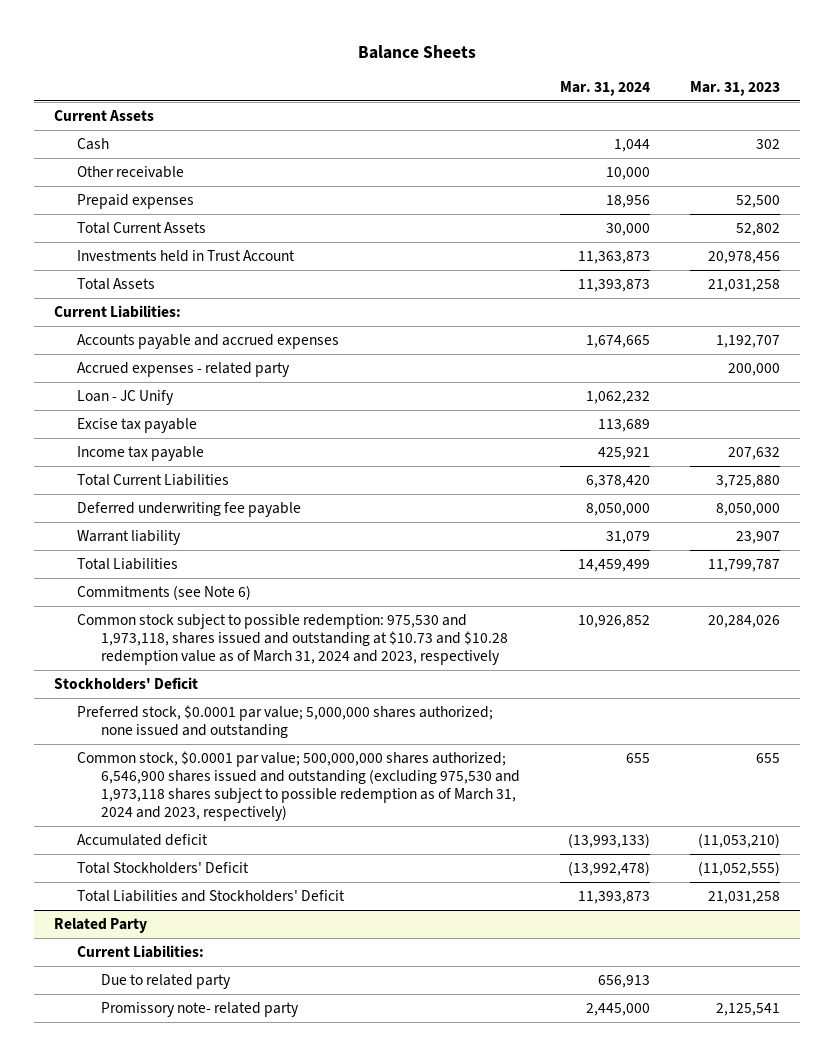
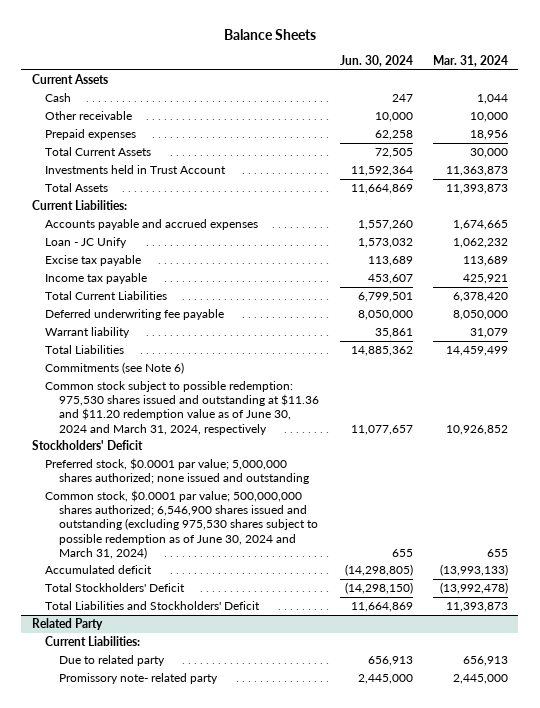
- | Mar. 31, 2024 | Mar. 31, 2023
+ | Jun. 30, 2024 | Mar. 31, 2024
- Accrued expenses - related party | | 200,000
- Common stock subject to possible redemption: 975,530 and 1,973,118, shares issued and outstanding at $10.73 and $10.28 redemption value as of March 31, 2024 and 2023, respectively | 10,926,852 | 20,284,026
+ Common stock subject to possible redemption: 975,530 shares issued and outstanding at $11.36 and $11.20 redemption value as of June 30, 2024 and March 31, 2024, respectively | 11,077,657 | 10,926,852
- Common stock, $0.0001 par value; 500,000,000 shares authorized; 6,546,900 shares issued and outstanding (excluding 975,530 and 1,973,118 shares subject to possible redemption as of March 31, 2024 and 2023, respectively) | 655 | 655
+ Common stock, $0.0001 par value; 500,000,000 shares authorized; 6,546,900 shares issued and outstanding (excluding 975,530 shares subject to possible redemption as of June 30, 2024 and March 31, 2024) | 655 | 655

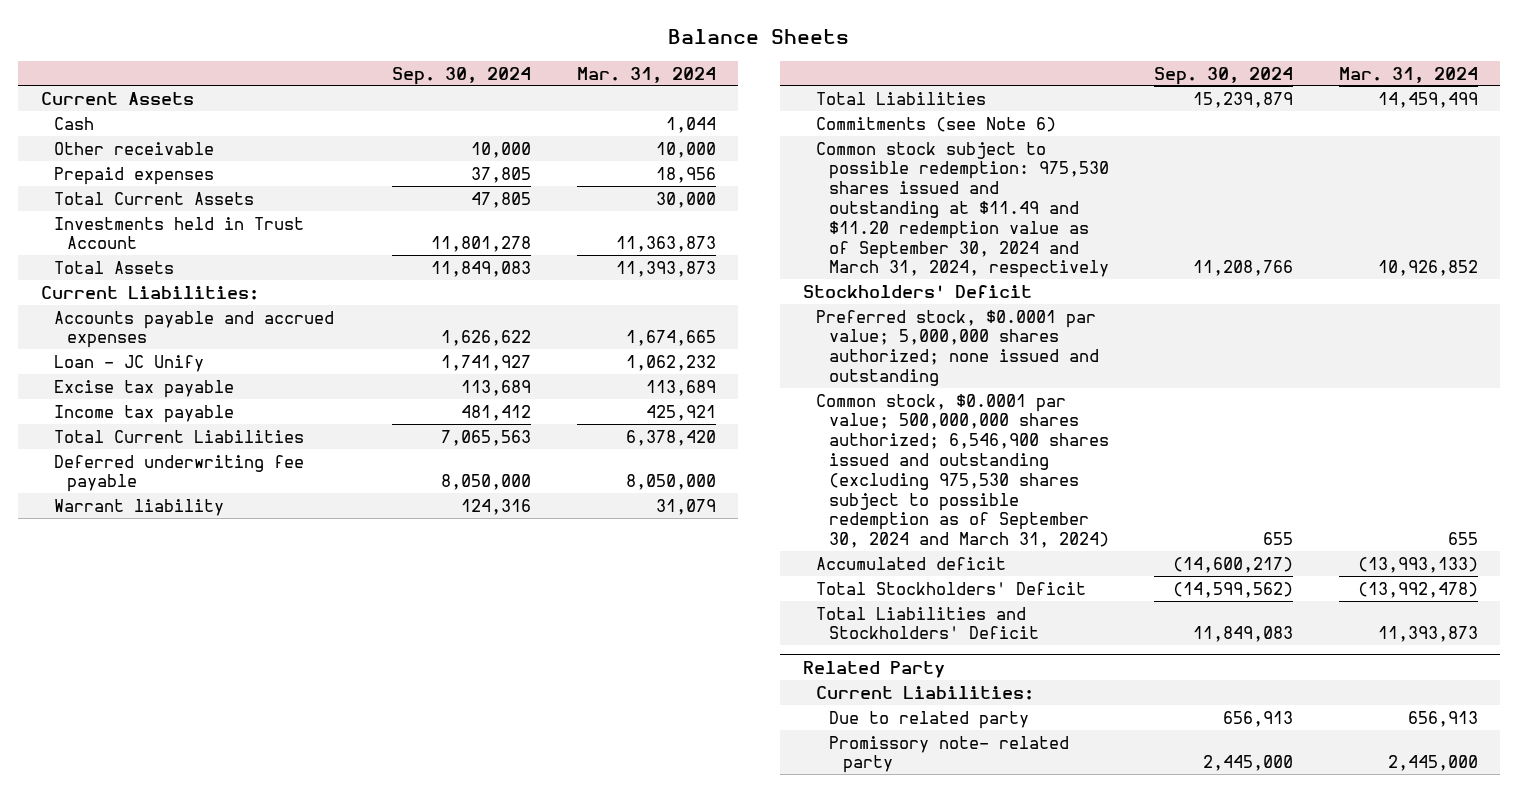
- | Jun. 30, 2024 | Mar. 31, 2024
+ | Sep. 30, 2024 | Mar. 31, 2024
- Common stock subject to possible redemption: 975,530 shares issued and outstanding at $11.36 and $11.20 redemption value as of June 30, 2024 and March 31, 2024, respectively | 11,077,657 | 10,926,852
+ Common stock subject to possible redemption: 975,530 shares issued and outstanding at $11.49 and $11.20 redemption value as of September 30, 2024 and March 31, 2024, respectively | 11,208,766 | 10,926,852
- Common stock, $0.0001 par value; 500,000,000 shares authorized; 6,546,900 shares issued and outstanding (excluding 975,530 shares subject to possible redemption as of June 30, 2024 and March 31, 2024) | 655 | 655
+ Common stock, $0.0001 par value; 500,000,000 shares authorized; 6,546,900 shares issued and outstanding (excluding 975,530 shares subject to possible redemption as of September 30, 2024 and March 31, 2024) | 655 | 655

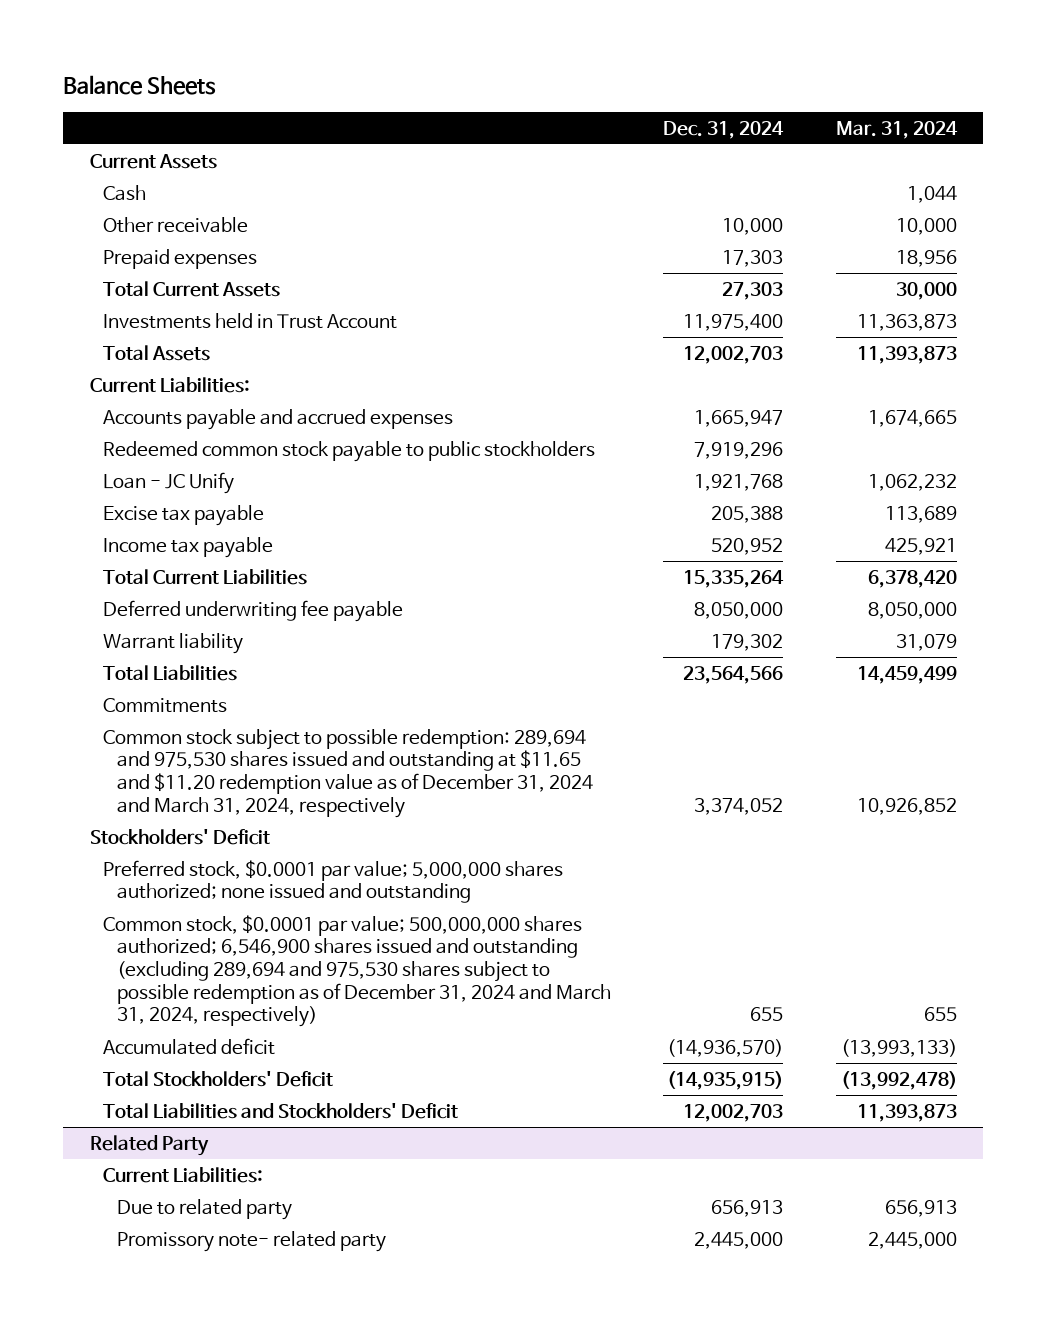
- | Sep. 30, 2024 | Mar. 31, 2024
+ | Dec. 31, 2024 | Mar. 31, 2024
+ Redeemed common stock payable to public stockholders | 7,919,296 |
- Commitments (see Note 6)
- Common stock subject to possible redemption: 975,530 shares issued and outstanding at $11.49 and $11.20 redemption value as of September 30, 2024 and March 31, 2024, respectively | 11,208,766 | 10,926,852
+ Commitments
+ Common stock subject to possible redemption: 289,694 and 975,530 shares issued and outstanding at $11.65 and $11.20 redemption value as of December 31, 2024 and March 31, 2024, respectively | 3,374,052 | 10,926,852
- Common stock, $0.0001 par value; 500,000,000 shares authorized; 6,546,900 shares issued and outstanding (excluding 975,530 shares subject to possible redemption as of September 30, 2024 and March 31, 2024) | 655 | 655
+ Common stock, $0.0001 par value; 500,000,000 shares authorized; 6,546,900 shares issued and outstanding (excluding 289,694 and 975,530 shares subject to possible redemption as of December 31, 2024 and March 31, 2024, respectively) | 655 | 655

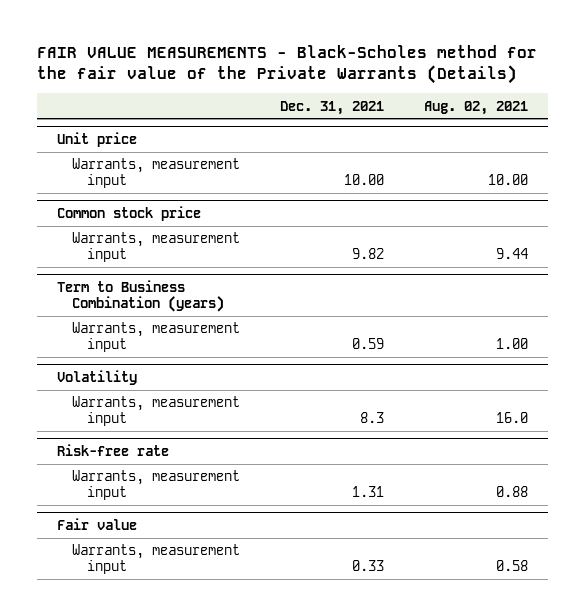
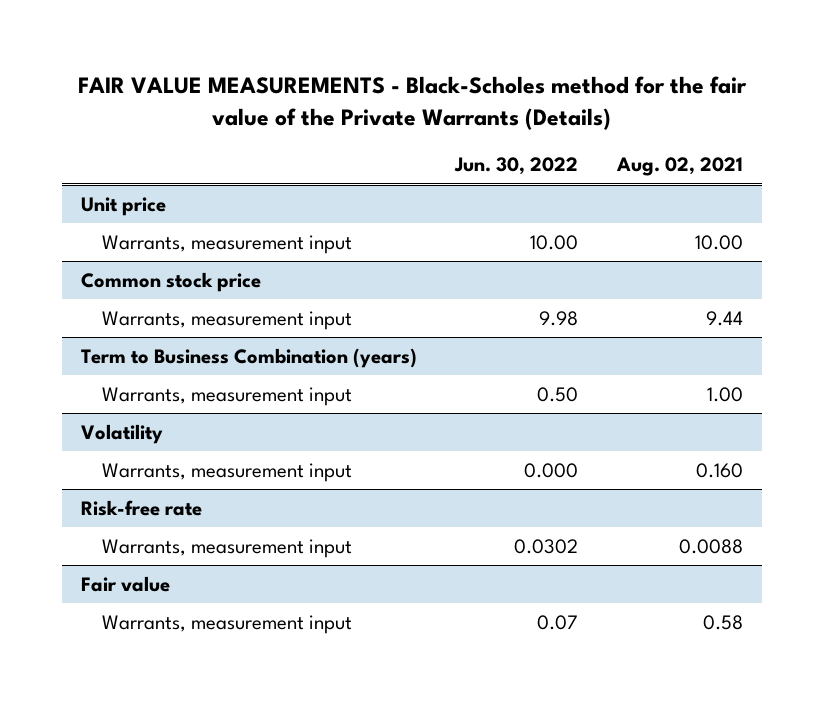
- | Dec. 31, 2021 | Aug. 02, 2021
+ | Jun. 30, 2022 | Aug. 02, 2021
@ Volatility
- Warrants, measurement input | 8.3 | 16.0
+ Warrants, measurement input | 0.000 | 0.160
@ Risk-free rate
- Warrants, measurement input | 1.31 | 0.88
+ Warrants, measurement input | 0.0302 | 0.0088

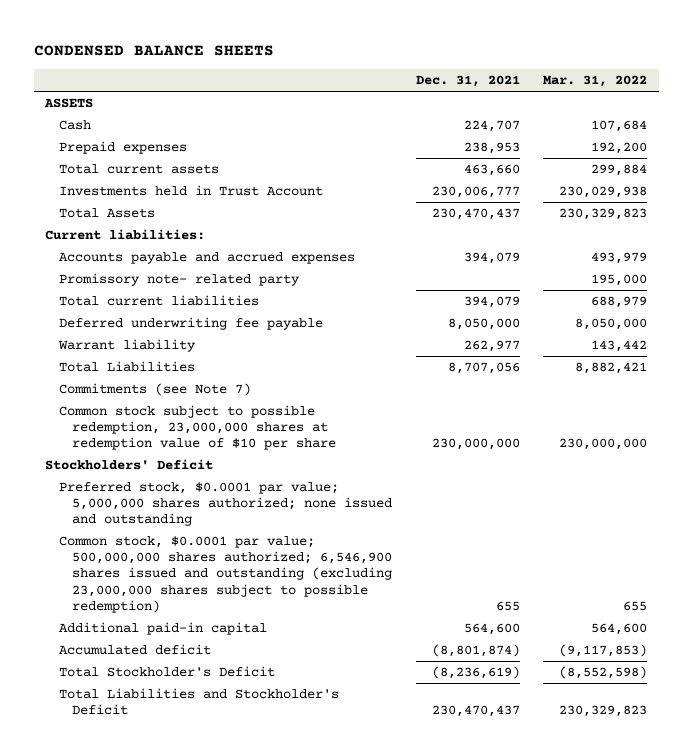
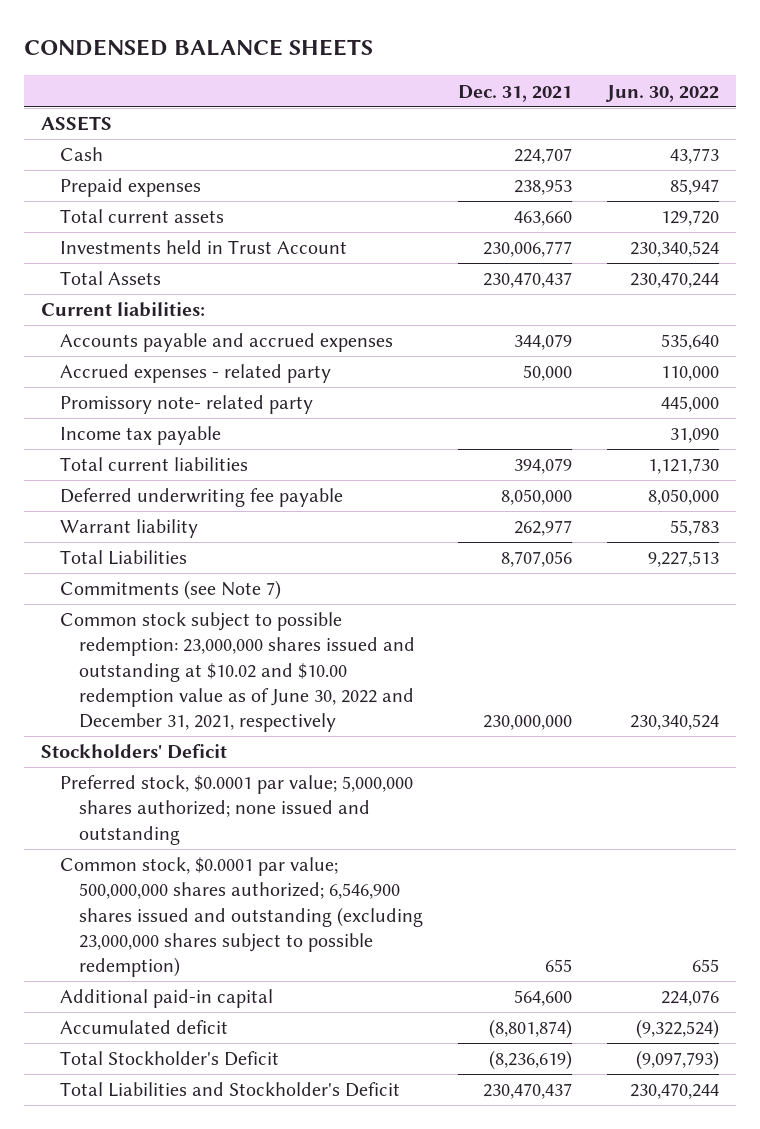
- | Dec. 31, 2021 | Mar. 31, 2022
+ | Dec. 31, 2021 | Jun. 30, 2022
- Accounts payable and accrued expenses | 394,079 | 493,979
+ Accounts payable and accrued expenses | 344,079 | 535,640
+ Accrued expenses - related party | 50,000 | 110,000
+ Income tax payable | | 31,090
- Common stock subject to possible redemption, 23,000,000 shares at redemption value of $10 per share | 230,000,000 | 230,000,000
+ Common stock subject to possible redemption: 23,000,000 shares issued and outstanding at $10.02 and $10.00 redemption value as of June 30, 2022 and December 31, 2021, respectively | 230,000,000 | 230,340,524

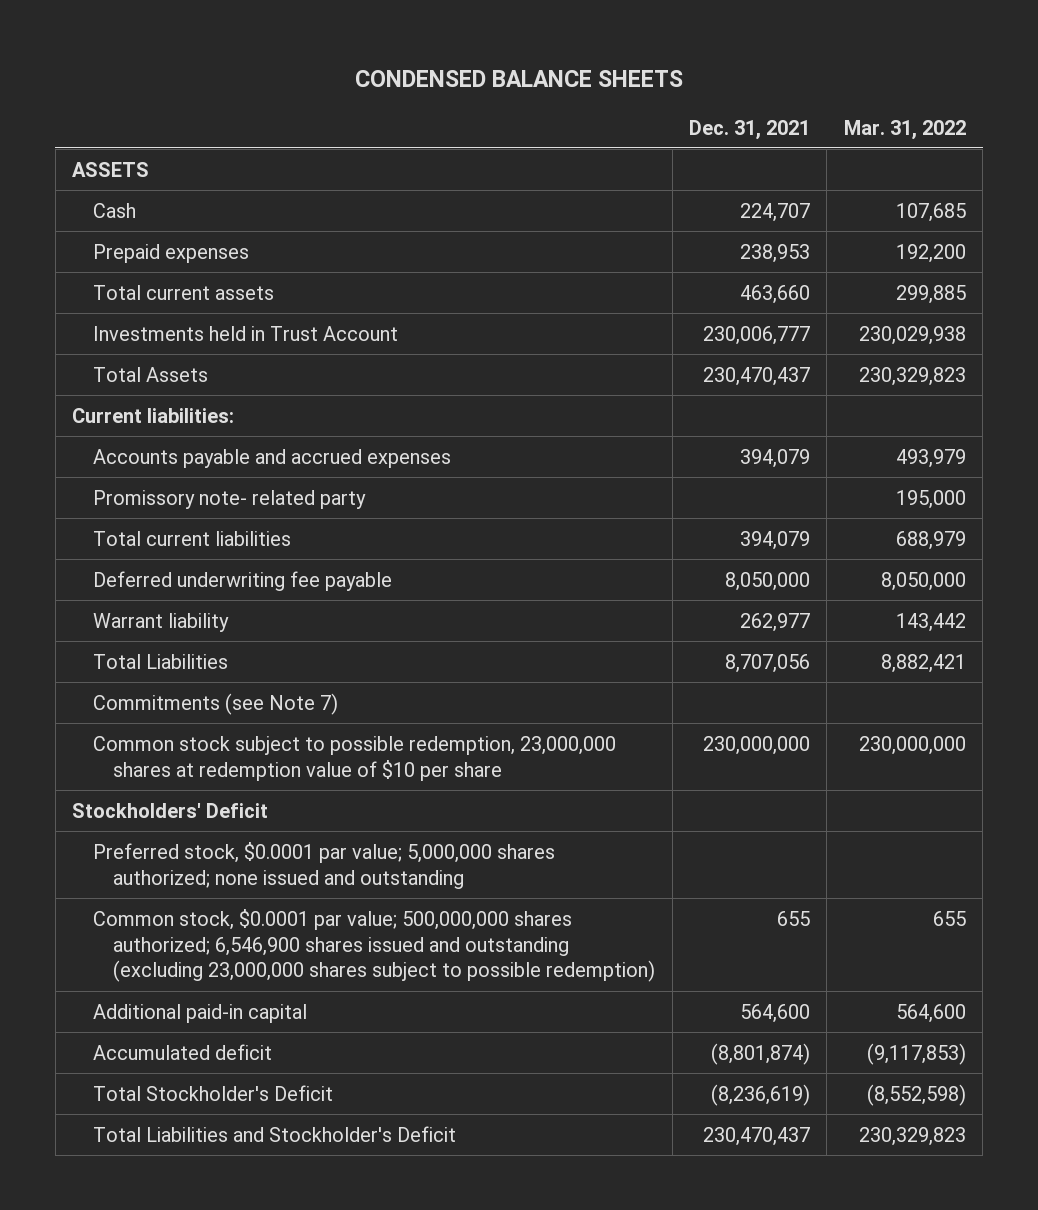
- | Dec. 31, 2021 | Jun. 30, 2022
+ | Dec. 31, 2021 | Mar. 31, 2022
- Accounts payable and accrued expenses | 344,079 | 535,640
- Accrued expenses - related party | 50,000 | 110,000
+ Accounts payable and accrued expenses | 394,079 | 493,979
- Income tax payable | | 31,090
- Common stock subject to possible redemption: 23,000,000 shares issued and outstanding at $10.02 and $10.00 redemption value as of June 30, 2022 and December 31, 2021, respectively | 230,000,000 | 230,340,524
+ Common stock subject to possible redemption, 23,000,000 shares at redemption value of $10 per share | 230,000,000 | 230,000,000

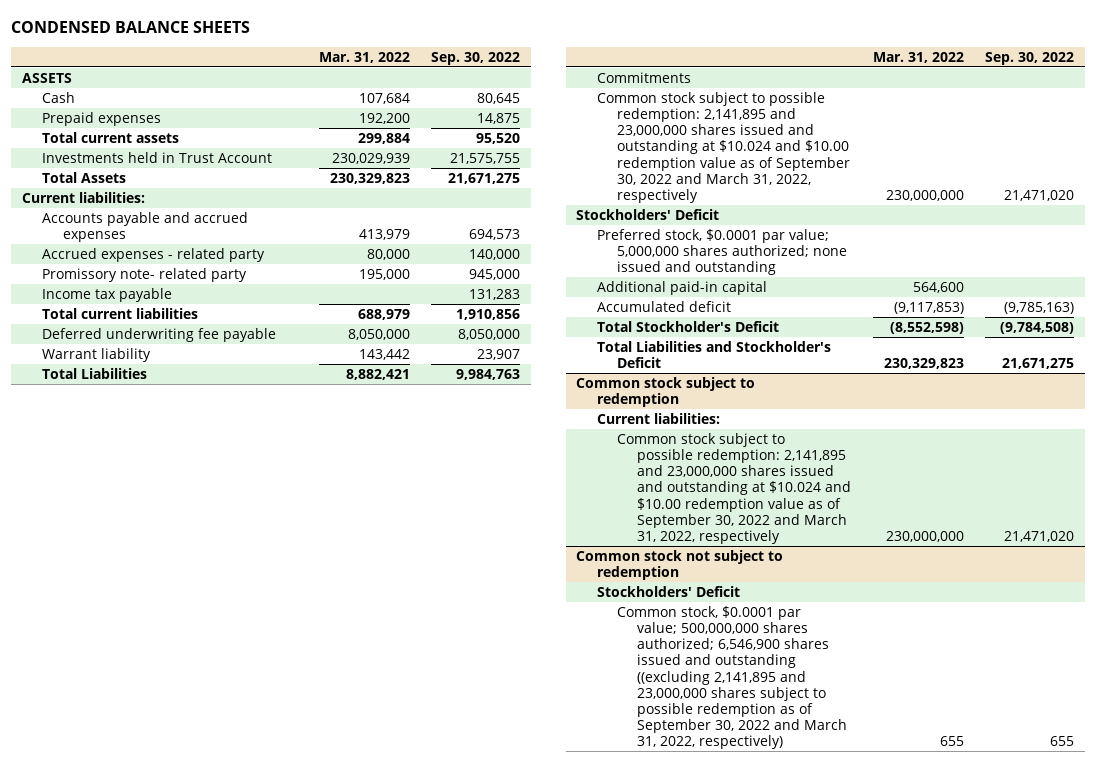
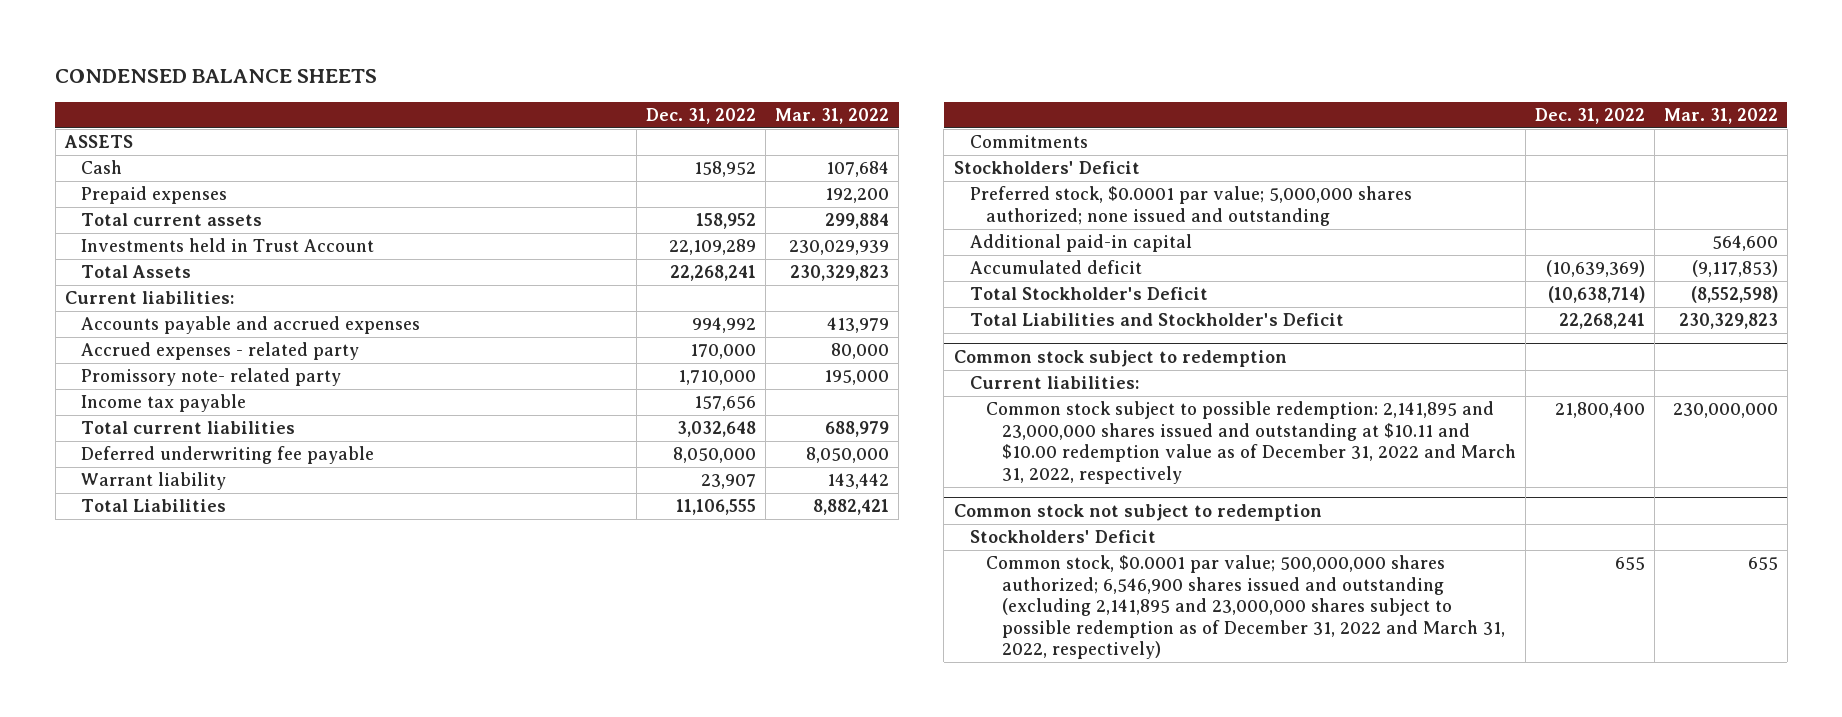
- | Mar. 31, 2022 | Sep. 30, 2022
+ | Dec. 31, 2022 | Mar. 31, 2022
- Common stock subject to possible redemption: 2,141,895 and 23,000,000 shares issued and outstanding at $10.024 and $10.00 redemption value as of September 30, 2022 and March 31, 2022, respectively | 230,000,000 | 21,471,020
@ Common stock subject to redemption
- Common stock subject to possible redemption: 2,141,895 and 23,000,000 shares issued and outstanding at $10.024 and $10.00 redemption value as of September 30, 2022 and March 31, 2022, respectively | 230,000,000 | 21,471,020
+ Common stock subject to possible redemption: 2,141,895 and 23,000,000 shares issued and outstanding at $10.11 and $10.00 redemption value as of December 31, 2022 and March 31, 2022, respectively | 21,800,400 | 230,000,000
@ Common stock not subject to redemption
- Common stock, $0.0001 par value; 500,000,000 shares authorized; 6,546,900 shares issued and outstanding ((excluding 2,141,895 and 23,000,000 shares subject to possible redemption as of September 30, 2022 and March 31, 2022, respectively) | 655 | 655
+ Common stock, $0.0001 par value; 500,000,000 shares authorized; 6,546,900 shares issued and outstanding (excluding 2,141,895 and 23,000,000 shares subject to possible redemption as of December 31, 2022 and March 31, 2022, respectively) | 655 | 655

